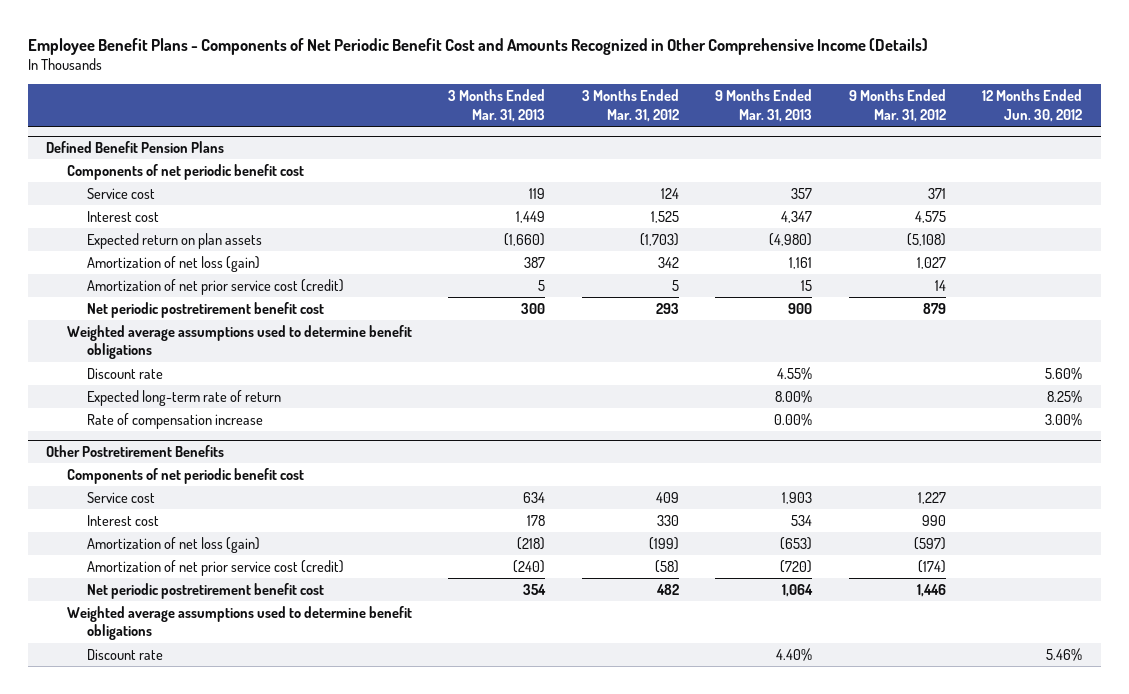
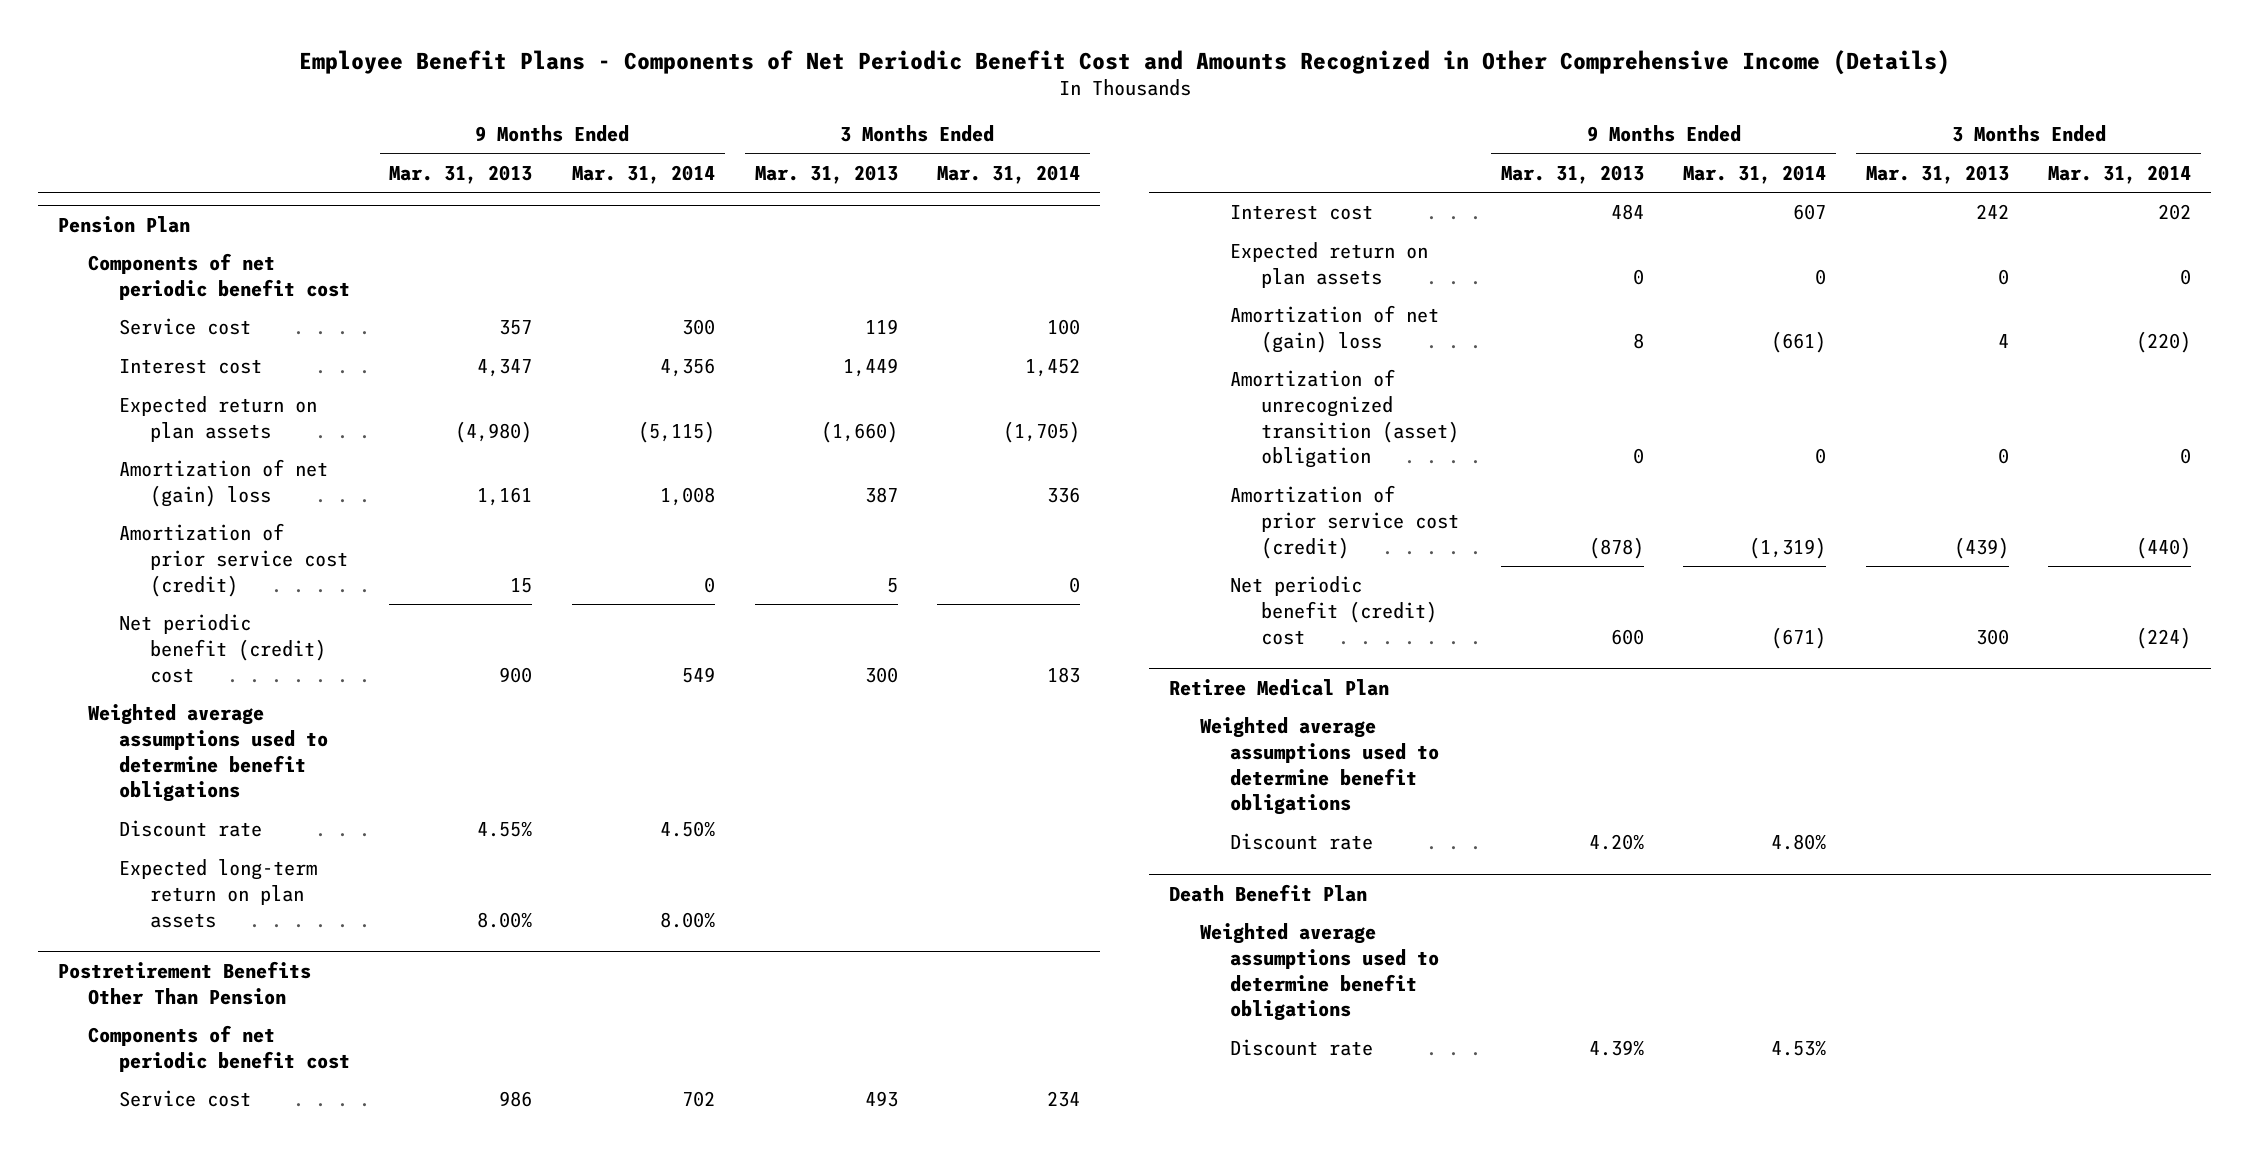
- | 3 Months Ended Mar. 31, 2013 | 3 Months Ended Mar. 31, 2012 | 9 Months Ended Mar. 31, 2013 | 9 Months Ended Mar. 31, 2012 | 12 Months Ended Jun. 30, 2012
+ | 9 Months Ended Mar. 31, 2013 | 9 Months Ended Mar. 31, 2014 | 3 Months Ended Mar. 31, 2013 | 3 Months Ended Mar. 31, 2014
- Defined Benefit Pension Plans
+ Pension Plan
- Amortization of net loss (gain) | 387 | 342 | 1,161 | 1,027 |
- Amortization of net prior service cost (credit) | 5 | 5 | 15 | 14 |
- Net periodic postretirement benefit cost | 300 | 293 | 900 | 879 |
+ Amortization of net (gain) loss | 1,161 | 1,008 | 387 | 336
+ Amortization of prior service cost (credit) | 15 | 0 | 5 | 0
+ Net periodic benefit (credit) cost | 900 | 549 | 300 | 183
- Expected long-term rate of return | | | 8.00% | | 8.25%
- Rate of compensation increase | | | 0.00% | | 3.00%
- Other Postretirement Benefits
+ Expected long-term return on plan assets | 8.00% | 8.00% | |
+ Postretirement Benefits Other Than Pension
- Service cost | 634 | 409 | 1,903 | 1,227 |
- Interest cost | 178 | 330 | 534 | 990 |
- Amortization of net loss (gain) | (218) | (199) | (653) | (597) |
- Amortization of net prior service cost (credit) | (240) | (58) | (720) | (174) |
- Net periodic postretirement benefit cost | 354 | 482 | 1,064 | 1,446 |
+ Service cost | 986 | 702 | 493 | 234
+ Interest cost | 484 | 607 | 242 | 202
+ Expected return on plan assets | 0 | 0 | 0 | 0
+ Amortization of net (gain) loss | 8 | (661) | 4 | (220)
+ Amortization of unrecognized transition (asset) obligation | 0 | 0 | 0 | 0
+ Amortization of prior service cost (credit) | (878) | (1,319) | (439) | (440)
+ Net periodic benefit (credit) cost | 600 | (671) | 300 | (224)
+ Retiree Medical Plan
- Discount rate | | | 4.40% | | 5.46%
+ Discount rate | 4.20% | 4.80% | |
+ Death Benefit Plan
+ Weighted average assumptions used to determine benefit obligations
+ Discount rate | 4.39% | 4.53% | |

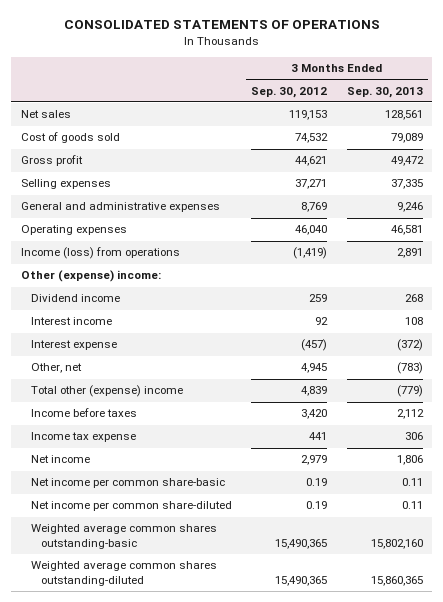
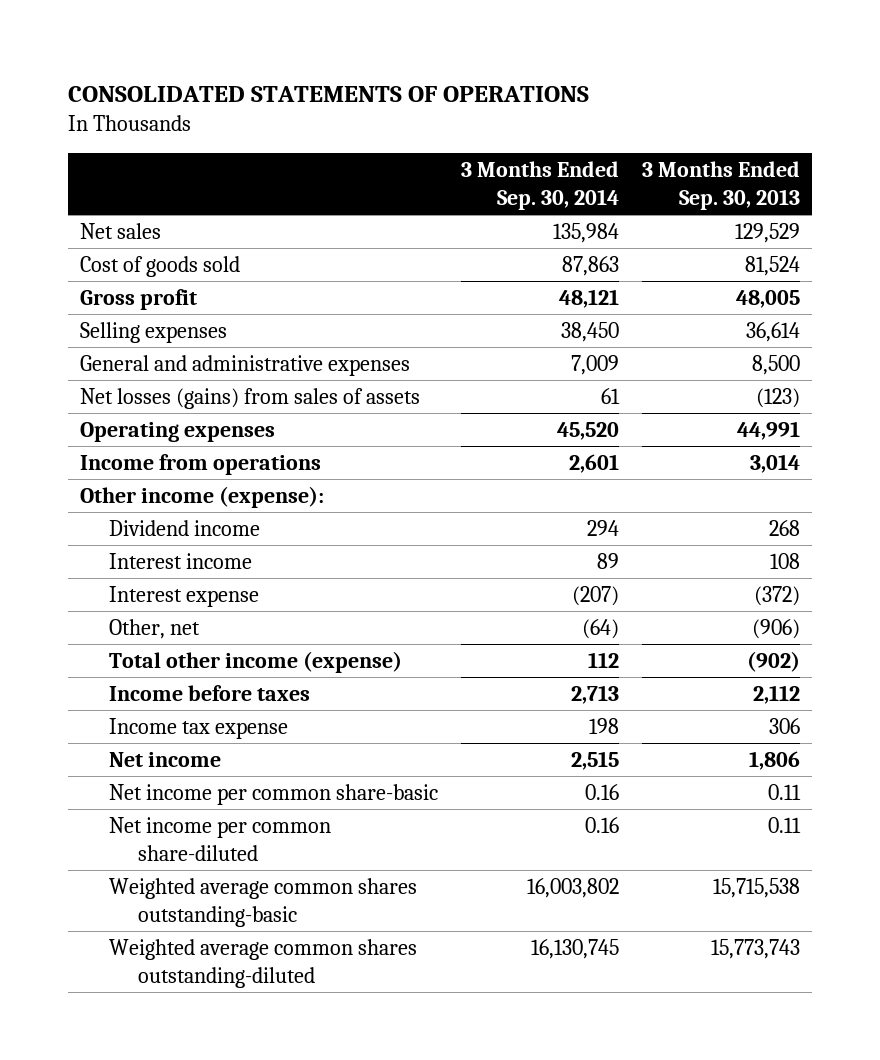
- | 3 Months Ended Sep. 30, 2012 | 3 Months Ended Sep. 30, 2013
+ | 3 Months Ended Sep. 30, 2014 | 3 Months Ended Sep. 30, 2013
- Net sales | 119,153 | 128,561
- Cost of goods sold | 74,532 | 79,089
- Gross profit | 44,621 | 49,472
- Selling expenses | 37,271 | 37,335
- General and administrative expenses | 8,769 | 9,246
- Operating expenses | 46,040 | 46,581
- Income (loss) from operations | (1,419) | 2,891
- Other (expense) income:
+ Net sales | 135,984 | 129,529
+ Cost of goods sold | 87,863 | 81,524
+ Gross profit | 48,121 | 48,005
+ Selling expenses | 38,450 | 36,614
+ General and administrative expenses | 7,009 | 8,500
+ Net losses (gains) from sales of assets | 61 | (123)
+ Operating expenses | 45,520 | 44,991
+ Income from operations | 2,601 | 3,014
+ Other income (expense):
- Other, net | 4,945 | (783)
- Total other (expense) income | 4,839 | (779)
+ Other, net | (64) | (906)
+ Total other income (expense) | 112 | (902)
- Weighted average common shares outstanding-basic | 15,490,365 | 15,802,160
- Weighted average common shares outstanding-diluted | 15,490,365 | 15,860,365
+ Weighted average common shares outstanding-basic | 16,003,802 | 15,715,538
+ Weighted average common shares outstanding-diluted | 16,130,745 | 15,773,743

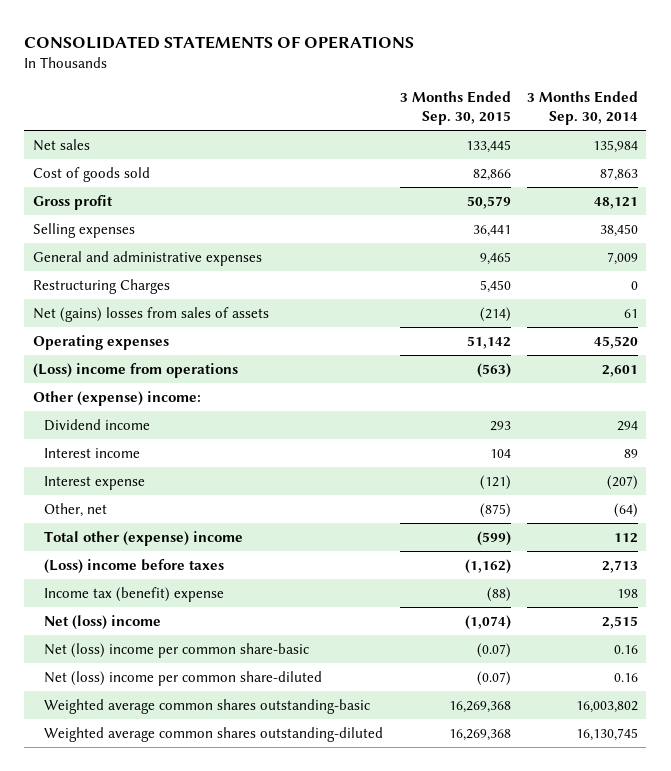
- | 3 Months Ended Sep. 30, 2014 | 3 Months Ended Sep. 30, 2013
+ | 3 Months Ended Sep. 30, 2015 | 3 Months Ended Sep. 30, 2014
- Net losses (gains) from sales of assets | 61 | (123)
+ Restructuring Charges | 5,450 | 0
+ Net (gains) losses from sales of assets | (214) | 61
- Income from operations | 2,601 | 3,014
- Other income (expense):
+ (Loss) income from operations | (563) | 2,601
+ Other (expense) income:
- Total other income (expense) | 112 | (902)
- Income before taxes | 2,713 | 2,112
- Income tax expense | 198 | 306
- Net income | 2,515 | 1,806
- Net income per common share-basic | 0.16 | 0.11
- Net income per common share-diluted | 0.16 | 0.11
+ Total other (expense) income | (599) | 112
+ (Loss) income before taxes | (1,162) | 2,713
+ Income tax (benefit) expense | (88) | 198
+ Net (loss) income | (1,074) | 2,515
+ Net (loss) income per common share-basic | (0.07) | 0.16
+ Net (loss) income per common share-diluted | (0.07) | 0.16

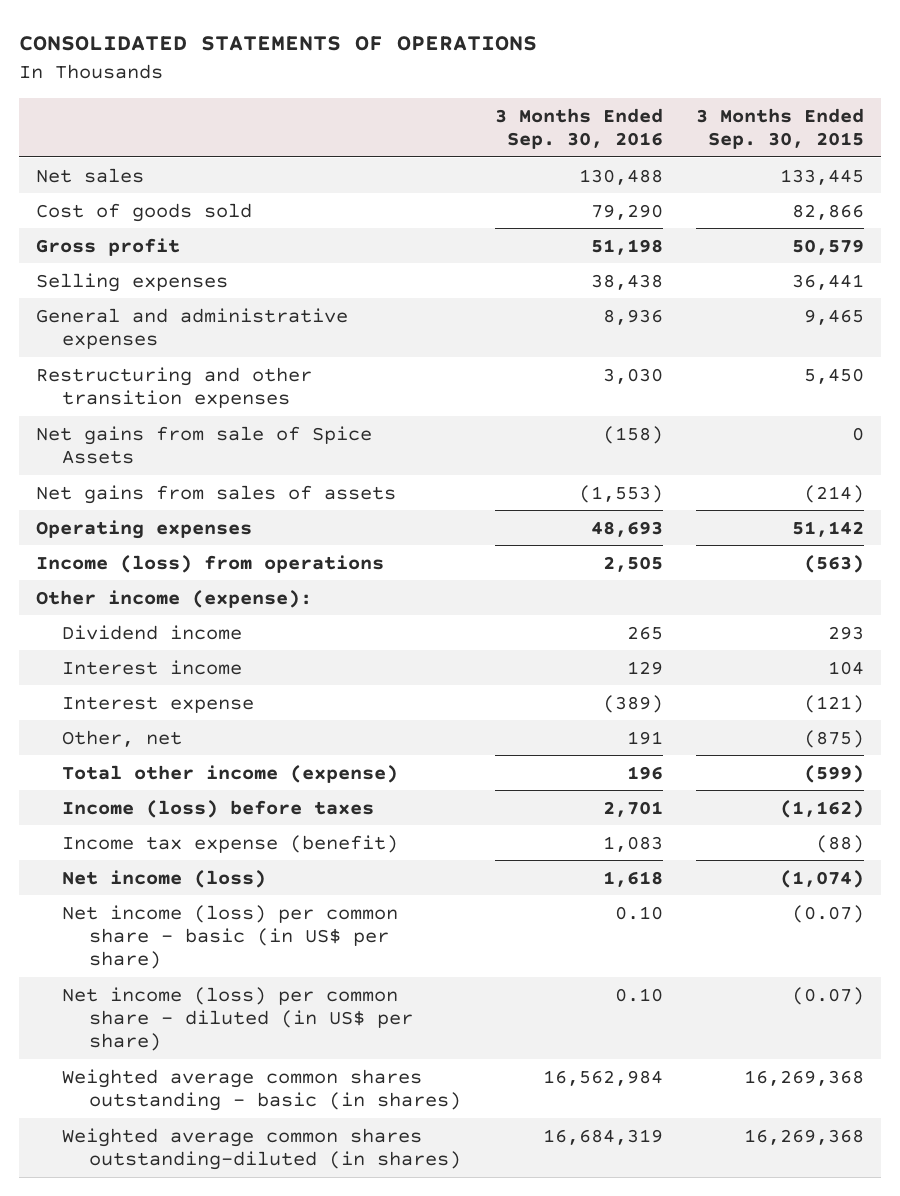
- | 3 Months Ended Sep. 30, 2015 | 3 Months Ended Sep. 30, 2014
+ | 3 Months Ended Sep. 30, 2016 | 3 Months Ended Sep. 30, 2015
- Restructuring Charges | 5,450 | 0
- Net (gains) losses from sales of assets | (214) | 61
+ Restructuring and other transition expenses | 3,030 | 5,450
+ Net gains from sale of Spice Assets | (158) | 0
+ Net gains from sales of assets | (1,553) | (214)
- (Loss) income from operations | (563) | 2,601
- Other (expense) income:
+ Income (loss) from operations | 2,505 | (563)
+ Other income (expense):
- Total other (expense) income | (599) | 112
- (Loss) income before taxes | (1,162) | 2,713
- Income tax (benefit) expense | (88) | 198
- Net (loss) income | (1,074) | 2,515
- Net (loss) income per common share-basic | (0.07) | 0.16
- Net (loss) income per common share-diluted | (0.07) | 0.16
- Weighted average common shares outstanding-basic | 16,269,368 | 16,003,802
- Weighted average common shares outstanding-diluted | 16,269,368 | 16,130,745
+ Total other income (expense) | 196 | (599)
+ Income (loss) before taxes | 2,701 | (1,162)
+ Income tax expense (benefit) | 1,083 | (88)
+ Net income (loss) | 1,618 | (1,074)
+ Net income (loss) per common share - basic (in US$ per share) | 0.10 | (0.07)
+ Net income (loss) per common share - diluted (in US$ per share) | 0.10 | (0.07)
+ Weighted average common shares outstanding - basic (in shares) | 16,562,984 | 16,269,368
+ Weighted average common shares outstanding-diluted (in shares) | 16,684,319 | 16,269,368

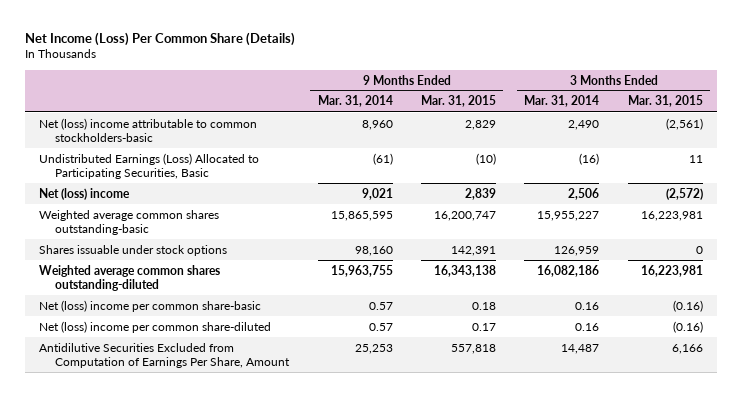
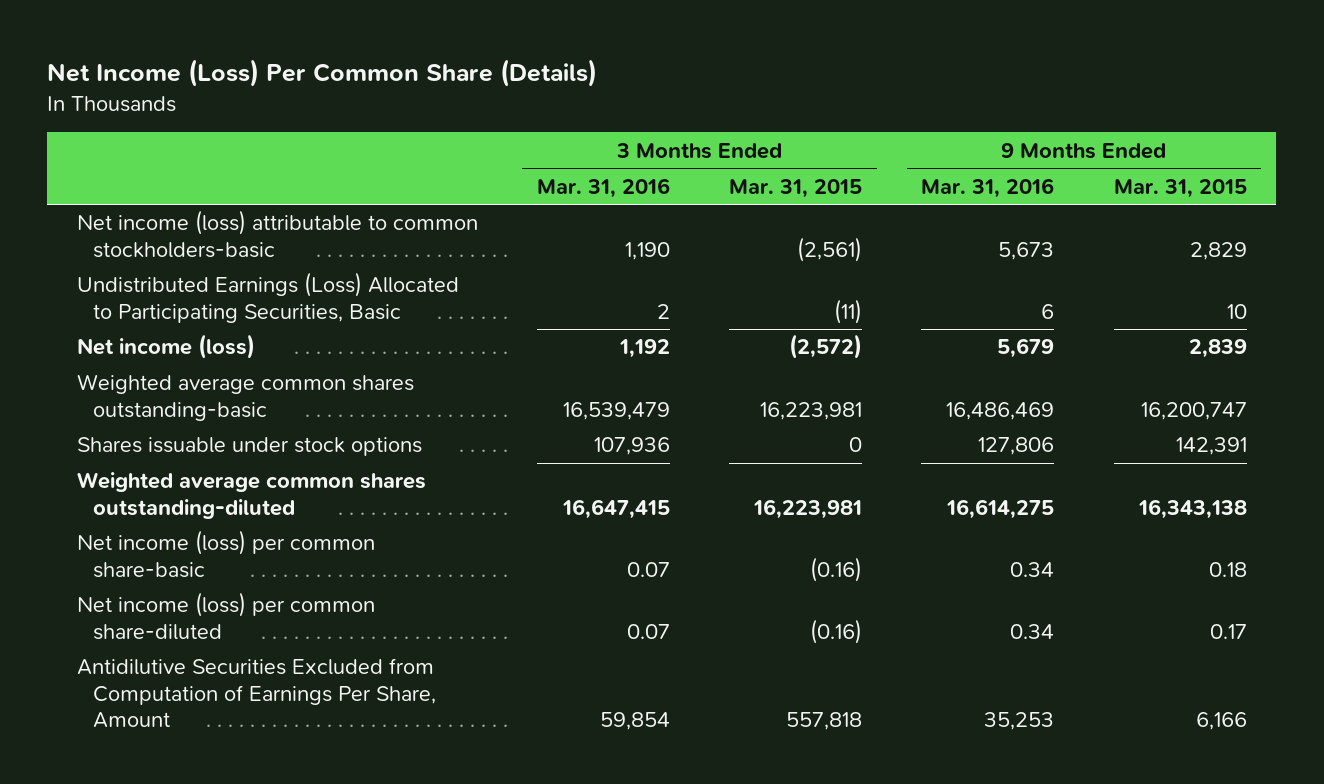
- | 9 Months Ended Mar. 31, 2014 | 9 Months Ended Mar. 31, 2015 | 3 Months Ended Mar. 31, 2014 | 3 Months Ended Mar. 31, 2015
+ | 3 Months Ended Mar. 31, 2016 | 3 Months Ended Mar. 31, 2015 | 9 Months Ended Mar. 31, 2016 | 9 Months Ended Mar. 31, 2015
- Net (loss) income attributable to common stockholders-basic | 8,960 | 2,829 | 2,490 | (2,561)
- Undistributed Earnings (Loss) Allocated to Participating Securities, Basic | (61) | (10) | (16) | 11
- Net (loss) income | 9,021 | 2,839 | 2,506 | (2,572)
+ Net income (loss) attributable to common stockholders-basic | 1,190 | (2,561) | 5,673 | 2,829
+ Undistributed Earnings (Loss) Allocated to Participating Securities, Basic | 2 | (11) | 6 | 10
+ Net income (loss) | 1,192 | (2,572) | 5,679 | 2,839
- Net (loss) income per common share-basic | 0.57 | 0.18 | 0.16 | (0.16)
- Net (loss) income per common share-diluted | 0.57 | 0.17 | 0.16 | (0.16)
- Antidilutive Securities Excluded from Computation of Earnings Per Share, Amount | 25,253 | 557,818 | 14,487 | 6,166
+ Net income (loss) per common share-basic | 0.07 | (0.16) | 0.34 | 0.18
+ Net income (loss) per common share-diluted | 0.07 | (0.16) | 0.34 | 0.17
+ Antidilutive Securities Excluded from Computation of Earnings Per Share, Amount | 59,854 | 557,818 | 35,253 | 6,166

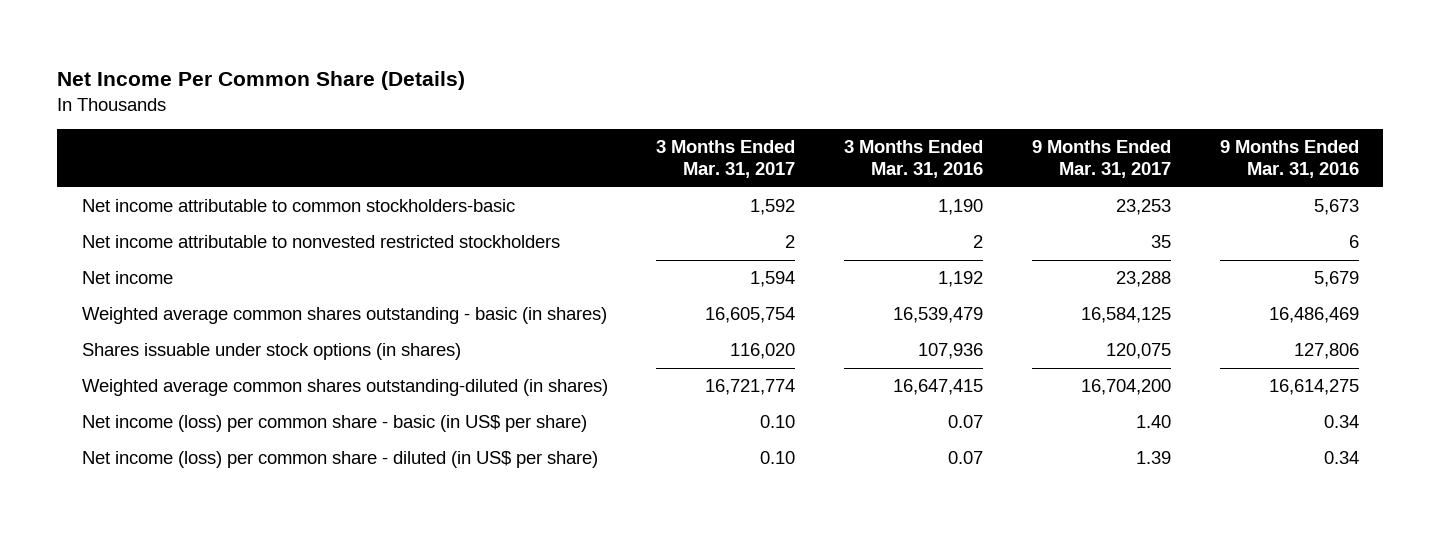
- Net Income (Loss) Per Common Share (Details)
+ Net Income Per Common Share (Details)
- | 3 Months Ended Mar. 31, 2016 | 3 Months Ended Mar. 31, 2015 | 9 Months Ended Mar. 31, 2016 | 9 Months Ended Mar. 31, 2015
+ | 3 Months Ended Mar. 31, 2017 | 3 Months Ended Mar. 31, 2016 | 9 Months Ended Mar. 31, 2017 | 9 Months Ended Mar. 31, 2016
- Net income (loss) attributable to common stockholders-basic | 1,190 | (2,561) | 5,673 | 2,829
- Undistributed Earnings (Loss) Allocated to Participating Securities, Basic | 2 | (11) | 6 | 10
- Net income (loss) | 1,192 | (2,572) | 5,679 | 2,839
- Weighted average common shares outstanding-basic | 16,539,479 | 16,223,981 | 16,486,469 | 16,200,747
- Shares issuable under stock options | 107,936 | 0 | 127,806 | 142,391
- Weighted average common shares outstanding-diluted | 16,647,415 | 16,223,981 | 16,614,275 | 16,343,138
- Net income (loss) per common share-basic | 0.07 | (0.16) | 0.34 | 0.18
- Net income (loss) per common share-diluted | 0.07 | (0.16) | 0.34 | 0.17
- Antidilutive Securities Excluded from Computation of Earnings Per Share, Amount | 59,854 | 557,818 | 35,253 | 6,166
+ Net income attributable to common stockholders-basic | 1,592 | 1,190 | 23,253 | 5,673
+ Net income attributable to nonvested restricted stockholders | 2 | 2 | 35 | 6
+ Net income | 1,594 | 1,192 | 23,288 | 5,679
+ Weighted average common shares outstanding - basic (in shares) | 16,605,754 | 16,539,479 | 16,584,125 | 16,486,469
+ Shares issuable under stock options (in shares) | 116,020 | 107,936 | 120,075 | 127,806
+ Weighted average common shares outstanding-diluted (in shares) | 16,721,774 | 16,647,415 | 16,704,200 | 16,614,275
+ Net income (loss) per common share - basic (in US$ per share) | 0.10 | 0.07 | 1.40 | 0.34
+ Net income (loss) per common share - diluted (in US$ per share) | 0.10 | 0.07 | 1.39 | 0.34

